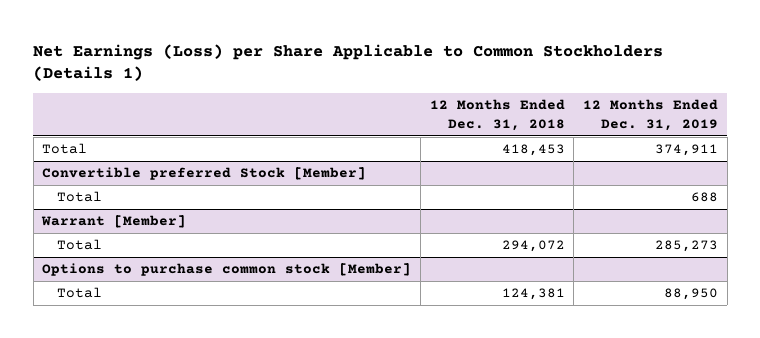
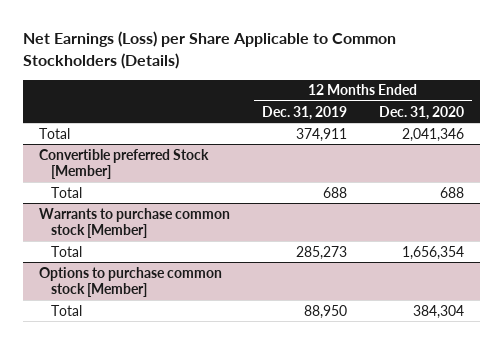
- Net Earnings (Loss) per Share Applicable to Common Stockholders (Details 1)
+ Net Earnings (Loss) per Share Applicable to Common Stockholders (Details)
- | 12 Months Ended Dec. 31, 2018 | 12 Months Ended Dec. 31, 2019
+ | 12 Months Ended Dec. 31, 2019 | 12 Months Ended Dec. 31, 2020
- Warrant [Member]
+ Warrants to purchase common stock [Member]

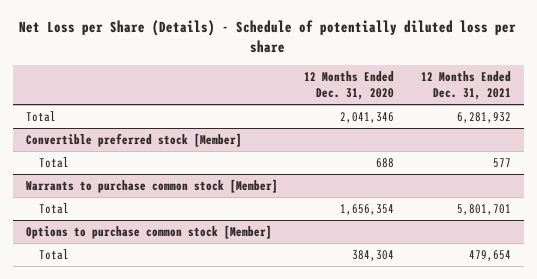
- Net Earnings (Loss) per Share Applicable to Common Stockholders (Details)
+ Net Loss per Share (Details) - Schedule of potentially diluted loss per share
- | 12 Months Ended Dec. 31, 2019 | 12 Months Ended Dec. 31, 2020
+ | 12 Months Ended Dec. 31, 2020 | 12 Months Ended Dec. 31, 2021
- Convertible preferred Stock [Member]
+ Convertible preferred stock [Member]

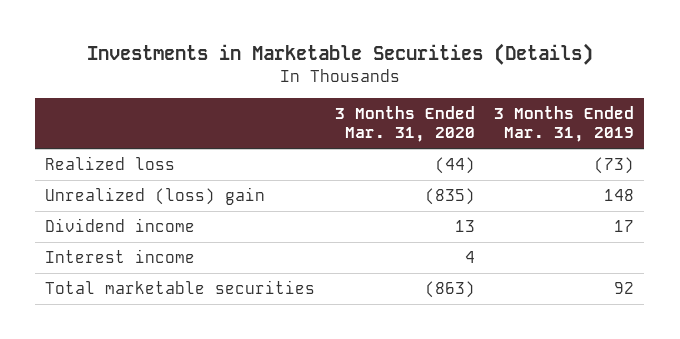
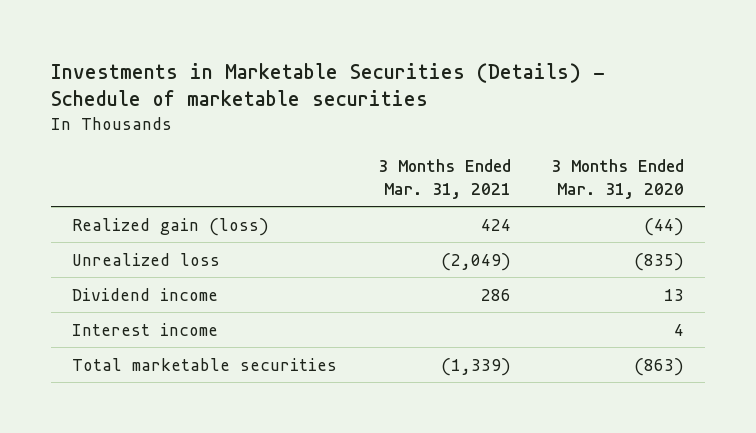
- Investments in Marketable Securities (Details)
+ Investments in Marketable Securities (Details) - Schedule of marketable securities
- | 3 Months Ended Mar. 31, 2020 | 3 Months Ended Mar. 31, 2019
+ | 3 Months Ended Mar. 31, 2021 | 3 Months Ended Mar. 31, 2020
- Realized loss | (44) | (73)
- Unrealized (loss) gain | (835) | 148
+ Realized gain (loss) | 424 | (44)
+ Unrealized loss | (2,049) | (835)

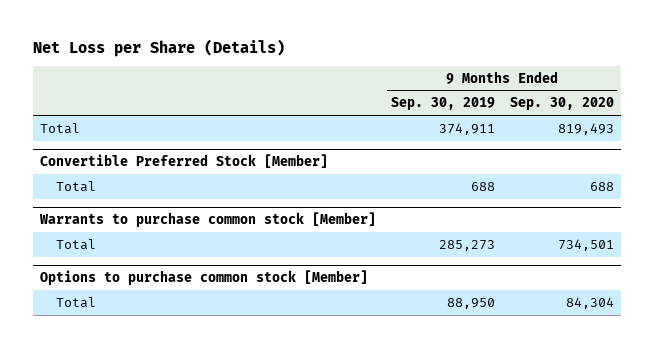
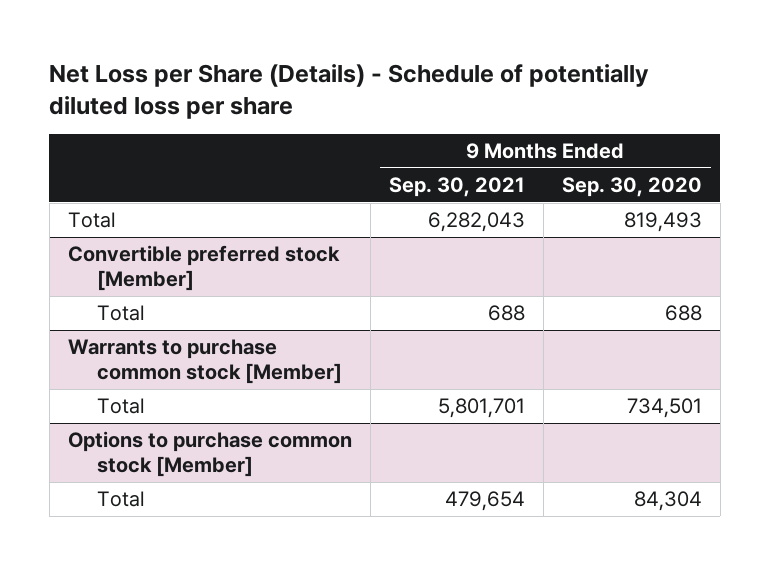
- Net Loss per Share (Details)
+ Net Loss per Share (Details) - Schedule of potentially diluted loss per share
- | 9 Months Ended Sep. 30, 2019 | 9 Months Ended Sep. 30, 2020
+ | 9 Months Ended Sep. 30, 2021 | 9 Months Ended Sep. 30, 2020
- Convertible Preferred Stock [Member]
+ Convertible preferred stock [Member]

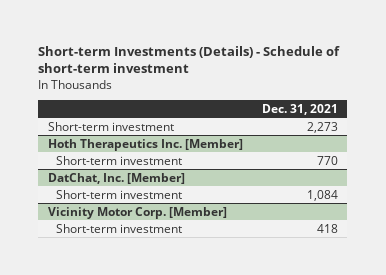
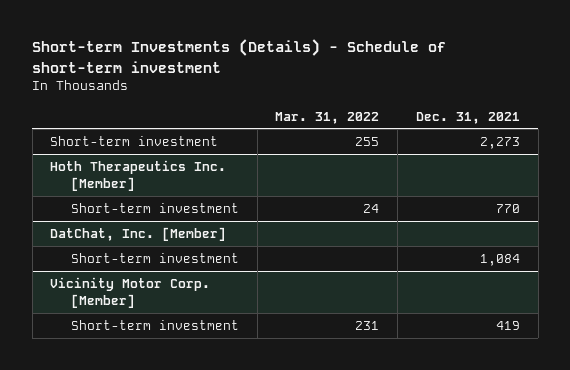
- | Dec. 31, 2021
+ | Mar. 31, 2022 | Dec. 31, 2021
@ Vicinity Motor Corp. [Member]
- Short-term investment | 418
+ Short-term investment | 231 | 419

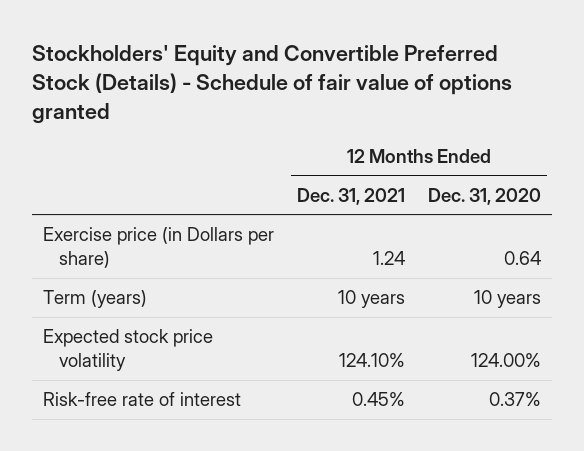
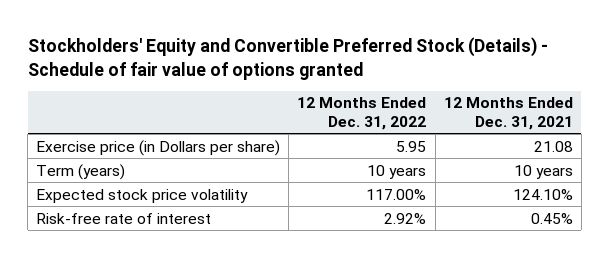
- | 12 Months Ended Dec. 31, 2021 | 12 Months Ended Dec. 31, 2020
+ | 12 Months Ended Dec. 31, 2022 | 12 Months Ended Dec. 31, 2021
- Exercise price (in Dollars per share) | 1.24 | 0.64
+ Exercise price (in Dollars per share) | 5.95 | 21.08

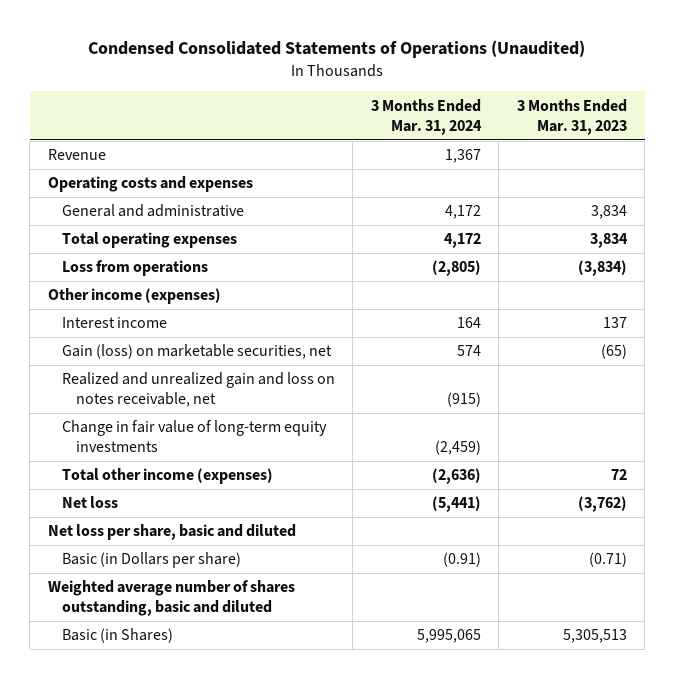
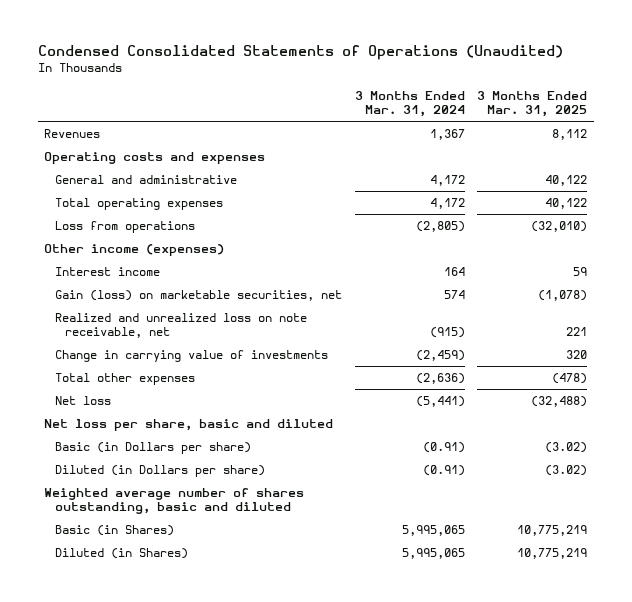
- | 3 Months Ended Mar. 31, 2024 | 3 Months Ended Mar. 31, 2023
+ | 3 Months Ended Mar. 31, 2024 | 3 Months Ended Mar. 31, 2025
- Revenue | 1,367 |
+ Revenues | 1,367 | 8,112
- Realized and unrealized gain and loss on notes receivable, net | (915) |
- Change in fair value of long-term equity investments | (2,459) |
- Total other income (expenses) | (2,636) | 72
+ Realized and unrealized loss on note receivable, net | (915) | 221
+ Change in carrying value of investments | (2,459) | 320
+ Total other expenses | (2,636) | (478)
+ Diluted (in Dollars per share) | (0.91) | (3.02)
+ Diluted (in Shares) | 5,995,065 | 10,775,219

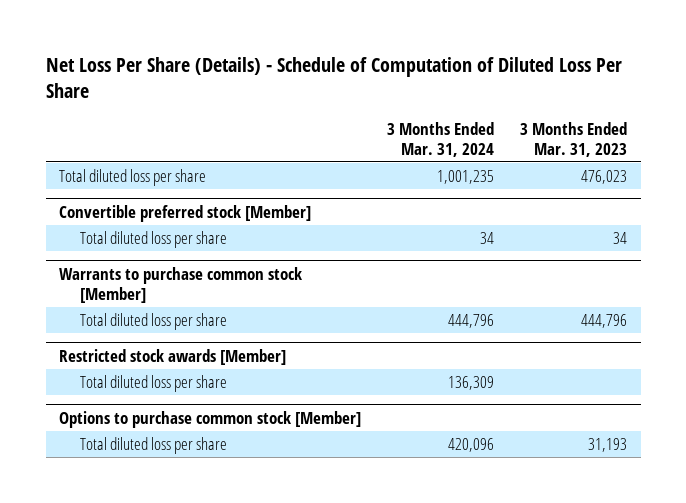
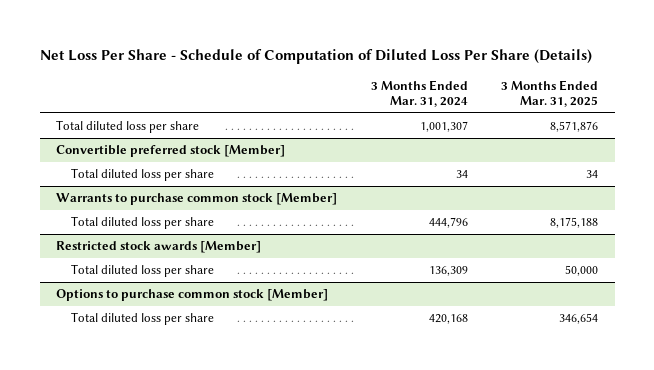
- Net Loss Per Share (Details) - Schedule of Computation of Diluted Loss Per Share
+ Net Loss Per Share - Schedule of Computation of Diluted Loss Per Share (Details)
- | 3 Months Ended Mar. 31, 2024 | 3 Months Ended Mar. 31, 2023
+ | 3 Months Ended Mar. 31, 2024 | 3 Months Ended Mar. 31, 2025
- Total diluted loss per share | 1,001,235 | 476,023
+ Total diluted loss per share | 1,001,307 | 8,571,876
@ Options to purchase common stock [Member]
- Total diluted loss per share | 420,096 | 31,193
+ Total diluted loss per share | 420,168 | 346,654

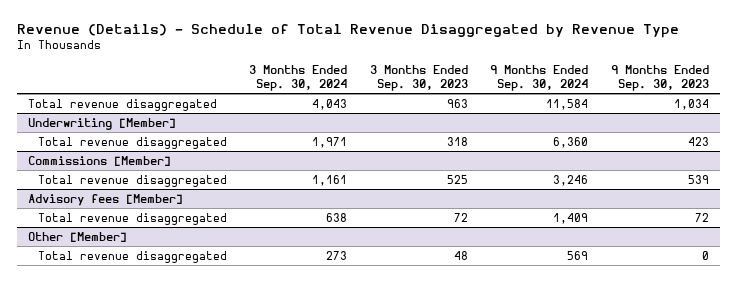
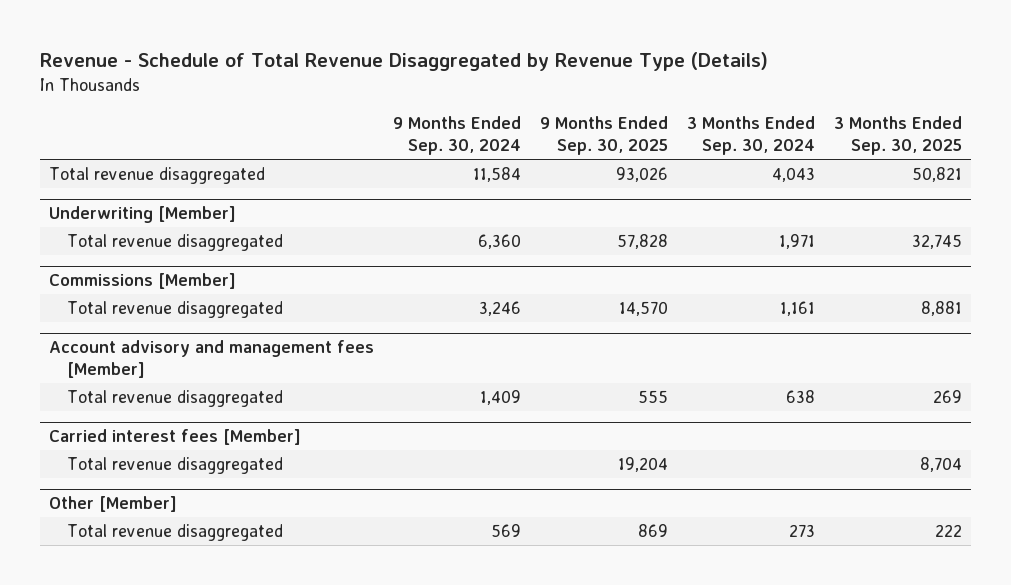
- Revenue (Details) - Schedule of Total Revenue Disaggregated by Revenue Type
+ Revenue - Schedule of Total Revenue Disaggregated by Revenue Type (Details)
- | 3 Months Ended Sep. 30, 2024 | 3 Months Ended Sep. 30, 2023 | 9 Months Ended Sep. 30, 2024 | 9 Months Ended Sep. 30, 2023
+ | 9 Months Ended Sep. 30, 2024 | 9 Months Ended Sep. 30, 2025 | 3 Months Ended Sep. 30, 2024 | 3 Months Ended Sep. 30, 2025
- Advisory fees [Member]
+ Account advisory and management fees [Member]
+ Carried interest fees [Member]
+ Total revenue disaggregated | | 19,204 | | 8,704

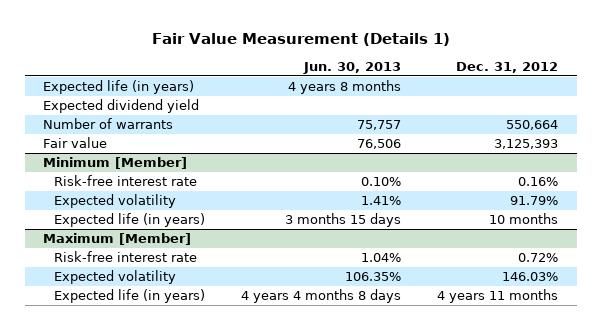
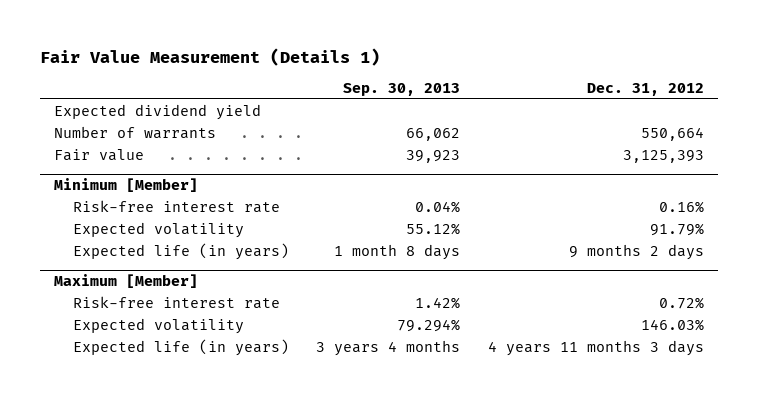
- | Jun. 30, 2013 | Dec. 31, 2012
+ | Sep. 30, 2013 | Dec. 31, 2012
- Expected life (in years) | 4 years 8 months |
@ Minimum [Member]
- Expected life (in years) | 3 months 15 days | 10 months
+ Expected life (in years) | 1 month 8 days | 9 months 2 days
@ Maximum [Member]
- Expected life (in years) | 4 years 4 months 8 days | 4 years 11 months
+ Expected life (in years) | 3 years 4 months | 4 years 11 months 3 days

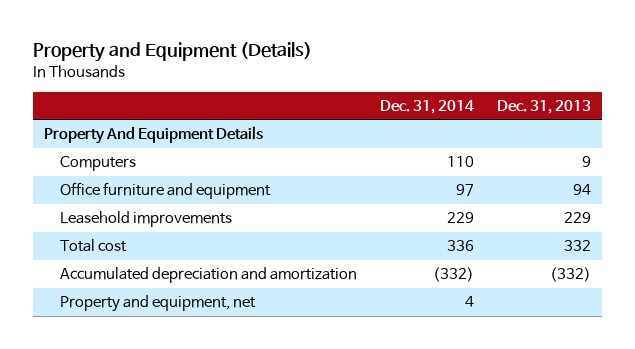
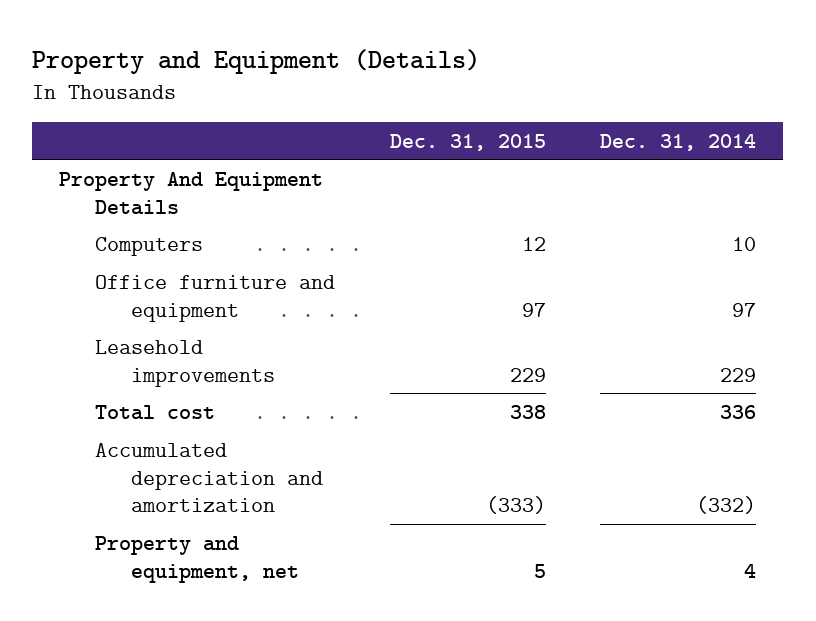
- | Dec. 31, 2014 | Dec. 31, 2013
+ | Dec. 31, 2015 | Dec. 31, 2014
- Computers | 110 | 9
+ Computers | 12 | 10

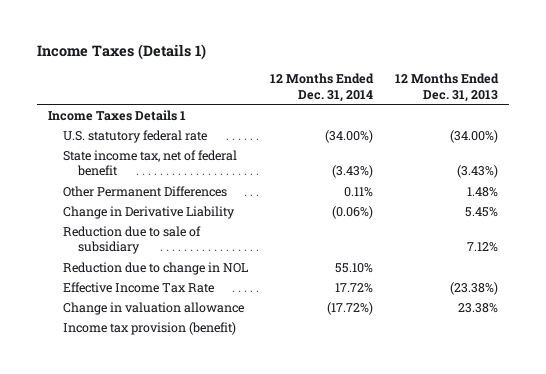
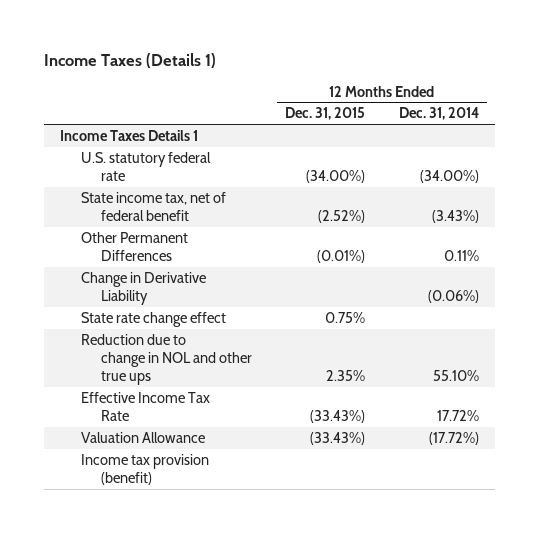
- | 12 Months Ended Dec. 31, 2014 | 12 Months Ended Dec. 31, 2013
+ | 12 Months Ended Dec. 31, 2015 | 12 Months Ended Dec. 31, 2014
- Reduction due to sale of subsidiary | | 7.12%
- Reduction due to change in NOL | 55.10% |
+ State rate change effect | 0.75% |
+ Reduction due to change in NOL and other true ups | 2.35% | 55.10%
- Change in valuation allowance | (17.72%) | 23.38%
+ Valuation Allowance | (33.43%) | (17.72%)

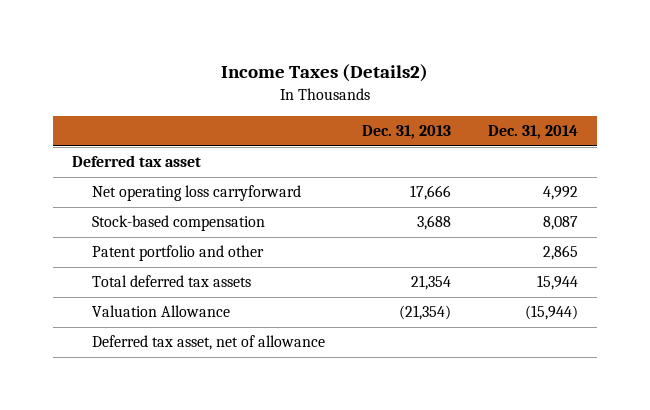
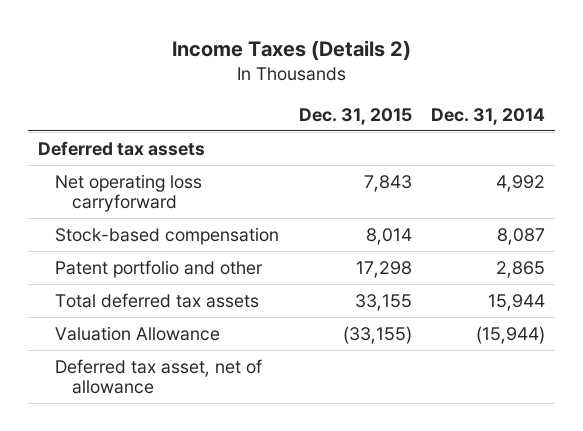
- Income Taxes (Details2)
+ Income Taxes (Details 2)
- | Dec. 31, 2013 | Dec. 31, 2014
+ | Dec. 31, 2015 | Dec. 31, 2014
- Deferred tax asset
+ Deferred tax assets

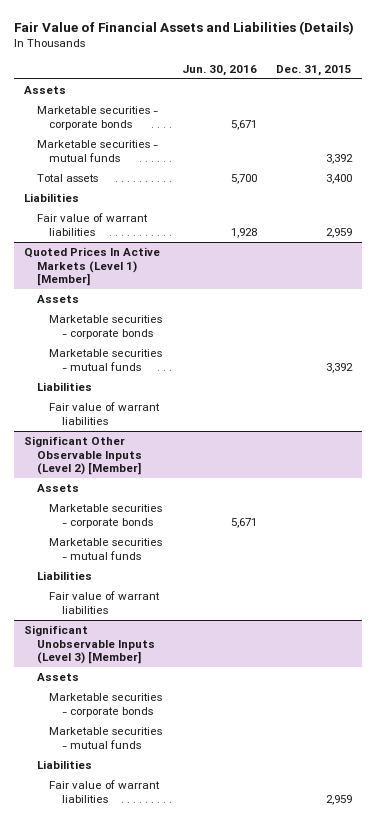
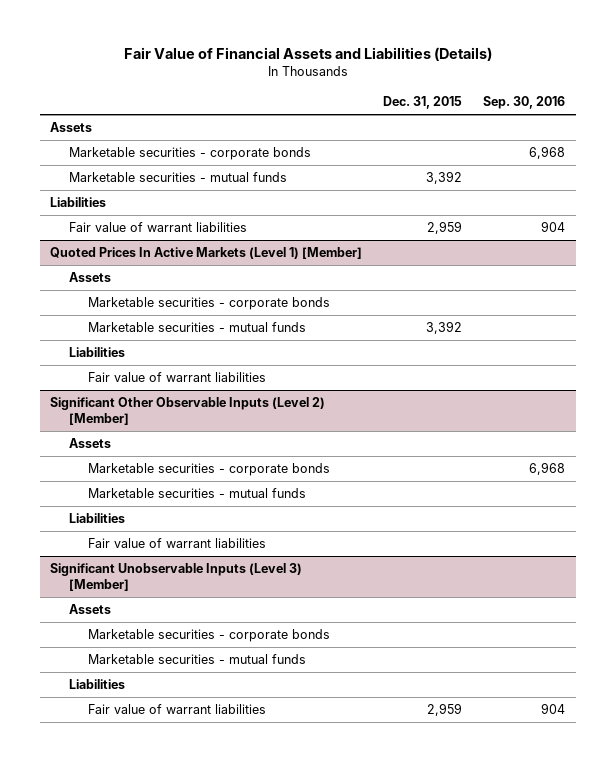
- | Jun. 30, 2016 | Dec. 31, 2015
+ | Dec. 31, 2015 | Sep. 30, 2016
- Total assets | 5,700 | 3,400

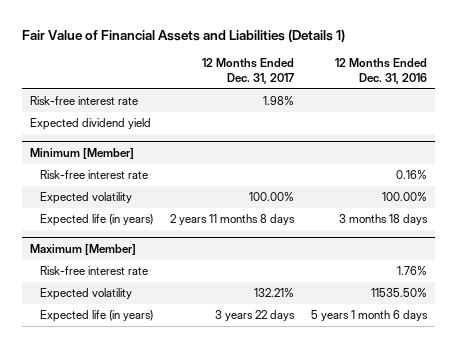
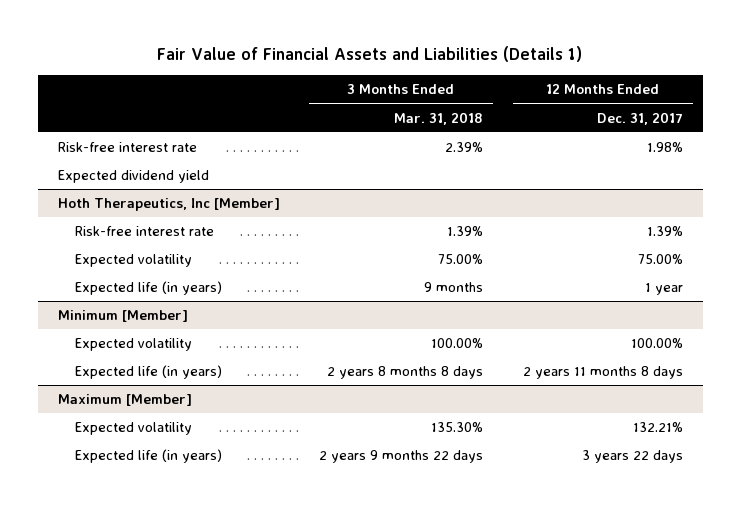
- | 12 Months Ended Dec. 31, 2017 | 12 Months Ended Dec. 31, 2016
+ | 3 Months Ended Mar. 31, 2018 | 12 Months Ended Dec. 31, 2017
+ Hoth Therapeutics, Inc [Member]
+ Risk-free interest rate | 1.39% | 1.39%
+ Expected volatility | 75.00% | 75.00%
+ Expected life (in years) | 9 months | 1 year
@ Minimum [Member]
- Risk-free interest rate | | 0.16%
@ Maximum [Member]
- Risk-free interest rate | | 1.76%

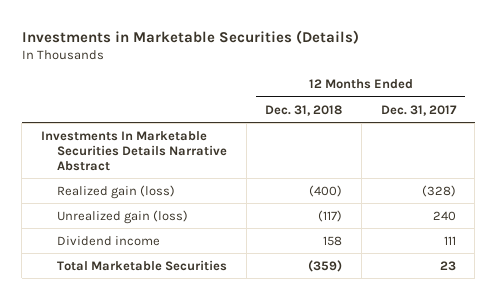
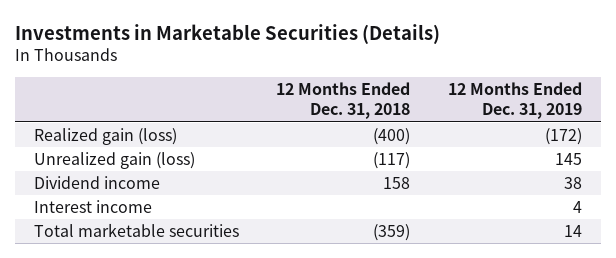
- | 12 Months Ended Dec. 31, 2018 | 12 Months Ended Dec. 31, 2017
+ | 12 Months Ended Dec. 31, 2018 | 12 Months Ended Dec. 31, 2019
- Investments In Marketable Securities Details Narrative Abstract
- Total Marketable Securities | (359) | 23
+ Interest income | | 4
+ Total marketable securities | (359) | 14

